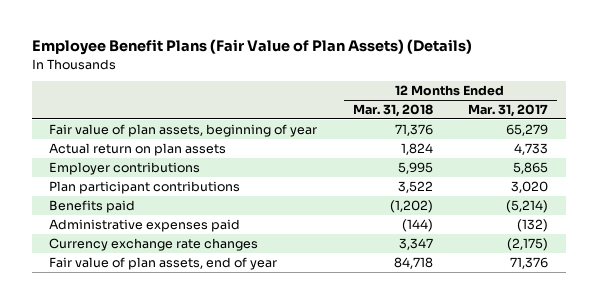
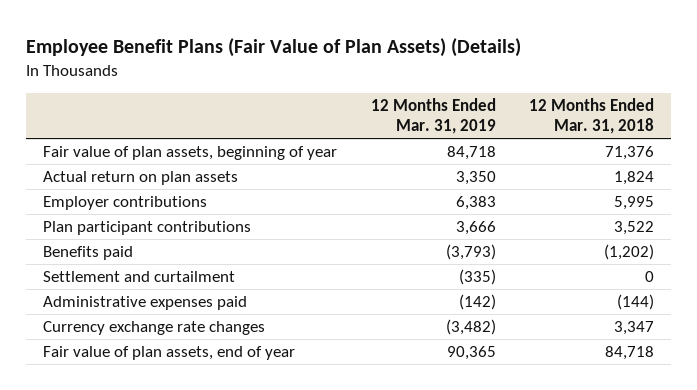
- | 12 Months Ended Mar. 31, 2018 | 12 Months Ended Mar. 31, 2017
+ | 12 Months Ended Mar. 31, 2019 | 12 Months Ended Mar. 31, 2018
+ Settlement and curtailment | (335) | 0

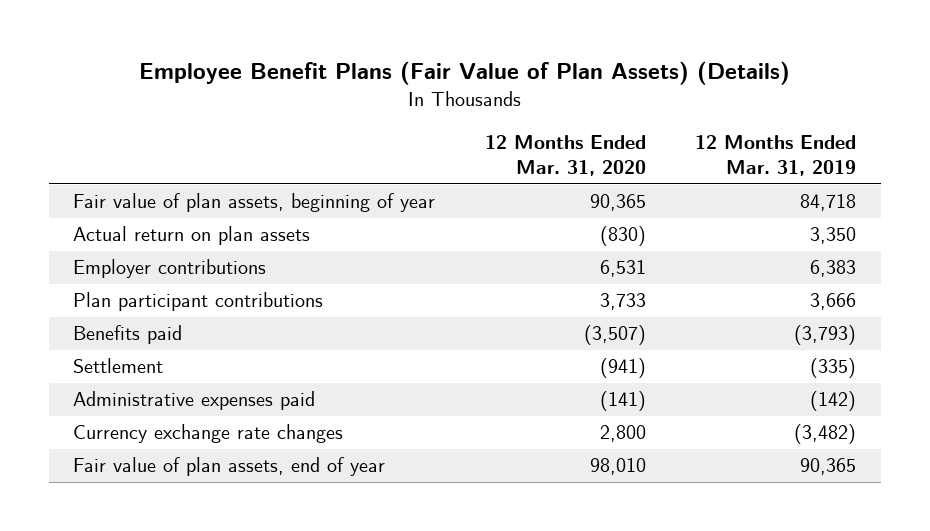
- | 12 Months Ended Mar. 31, 2019 | 12 Months Ended Mar. 31, 2018
+ | 12 Months Ended Mar. 31, 2020 | 12 Months Ended Mar. 31, 2019
- Settlement and curtailment | (335) | 0
+ Settlement | (941) | (335)

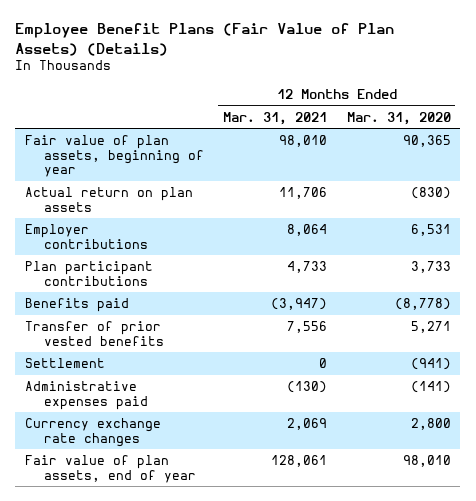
- | 12 Months Ended Mar. 31, 2020 | 12 Months Ended Mar. 31, 2019
+ | 12 Months Ended Mar. 31, 2021 | 12 Months Ended Mar. 31, 2020
- Benefits paid | (3,507) | (3,793)
+ Benefits paid | (3,947) | (8,778)
+ Transfer of prior vested benefits | 7,556 | 5,271

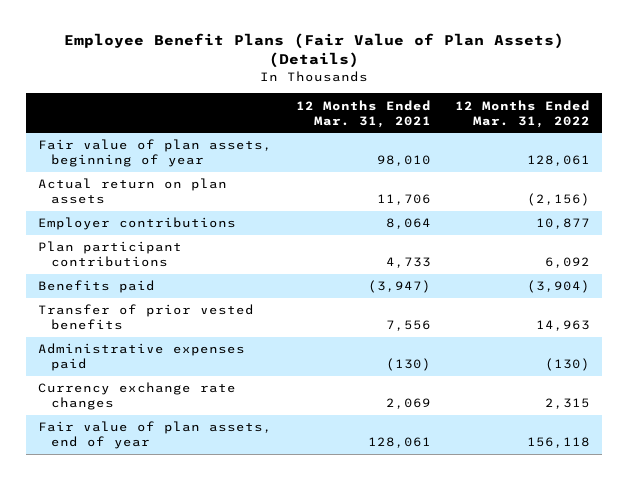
- | 12 Months Ended Mar. 31, 2021 | 12 Months Ended Mar. 31, 2020
+ | 12 Months Ended Mar. 31, 2021 | 12 Months Ended Mar. 31, 2022
- Settlement | 0 | (941)

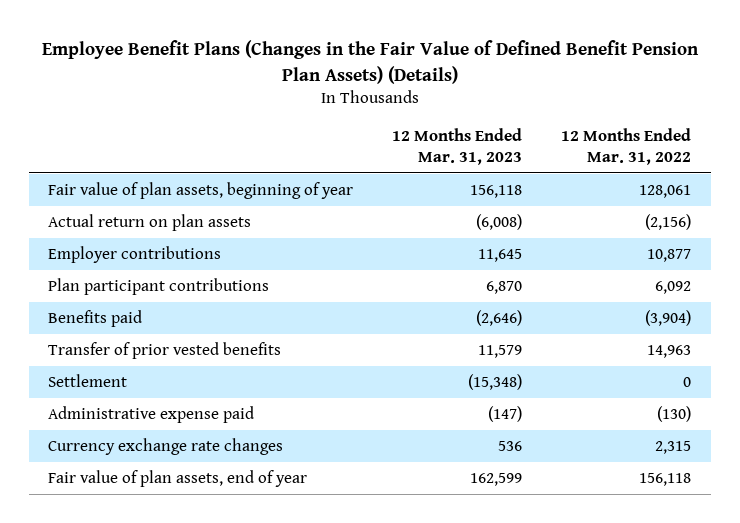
- Employee Benefit Plans (Fair Value of Plan Assets) (Details)
+ Employee Benefit Plans (Changes in the Fair Value of Defined Benefit Pension Plan Assets) (Details)
- | 12 Months Ended Mar. 31, 2021 | 12 Months Ended Mar. 31, 2022
+ | 12 Months Ended Mar. 31, 2023 | 12 Months Ended Mar. 31, 2022
- Administrative expenses paid | (130) | (130)
+ Settlement | (15,348) | 0
+ Administrative expense paid | (147) | (130)

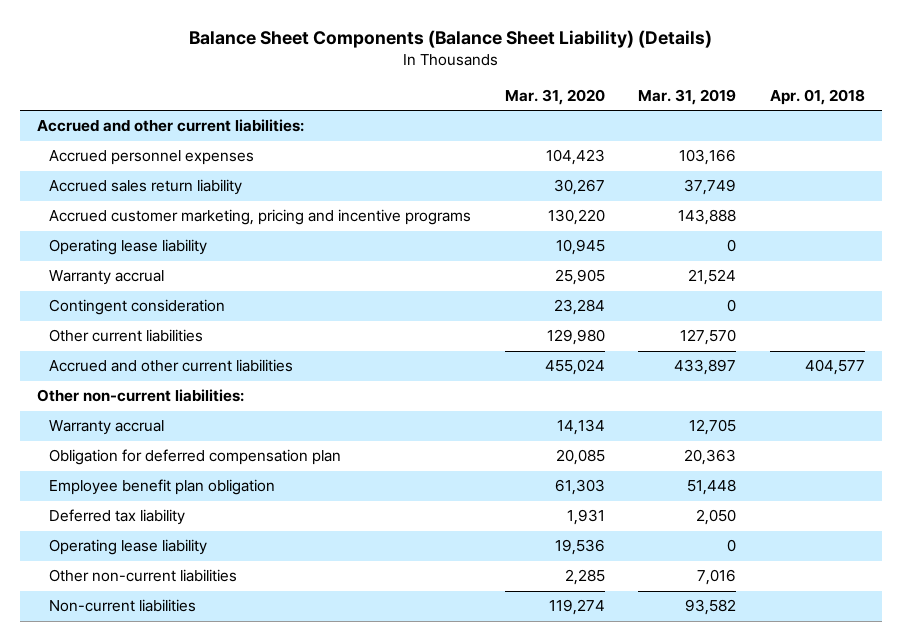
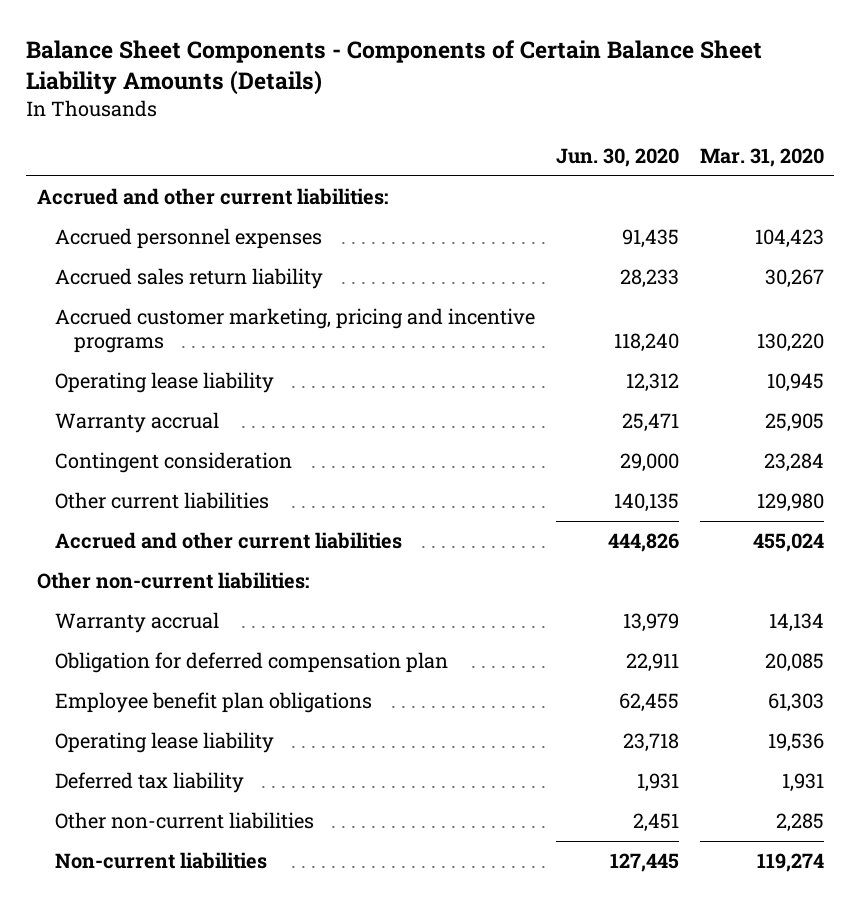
- Balance Sheet Components (Balance Sheet Liability) (Details)
+ Balance Sheet Components - Components of Certain Balance Sheet Liability Amounts (Details)
- | Mar. 31, 2020 | Mar. 31, 2019 | Apr. 01, 2018
+ | Jun. 30, 2020 | Mar. 31, 2020
- Employee benefit plan obligation | 61,303 | 51,448 |
+ Employee benefit plan obligations | 62,455 | 61,303
moved down: Deferred tax liability | 1,931 | 1,931

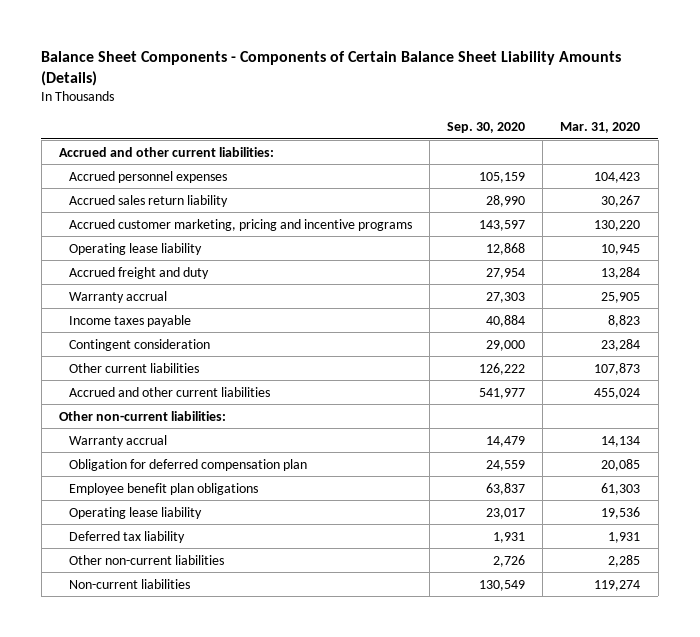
- | Jun. 30, 2020 | Mar. 31, 2020
+ | Sep. 30, 2020 | Mar. 31, 2020
+ Accrued freight and duty | 27,954 | 13,284
+ Income taxes payable | 40,884 | 8,823
- Other current liabilities | 140,135 | 129,980
+ Other current liabilities | 126,222 | 107,873

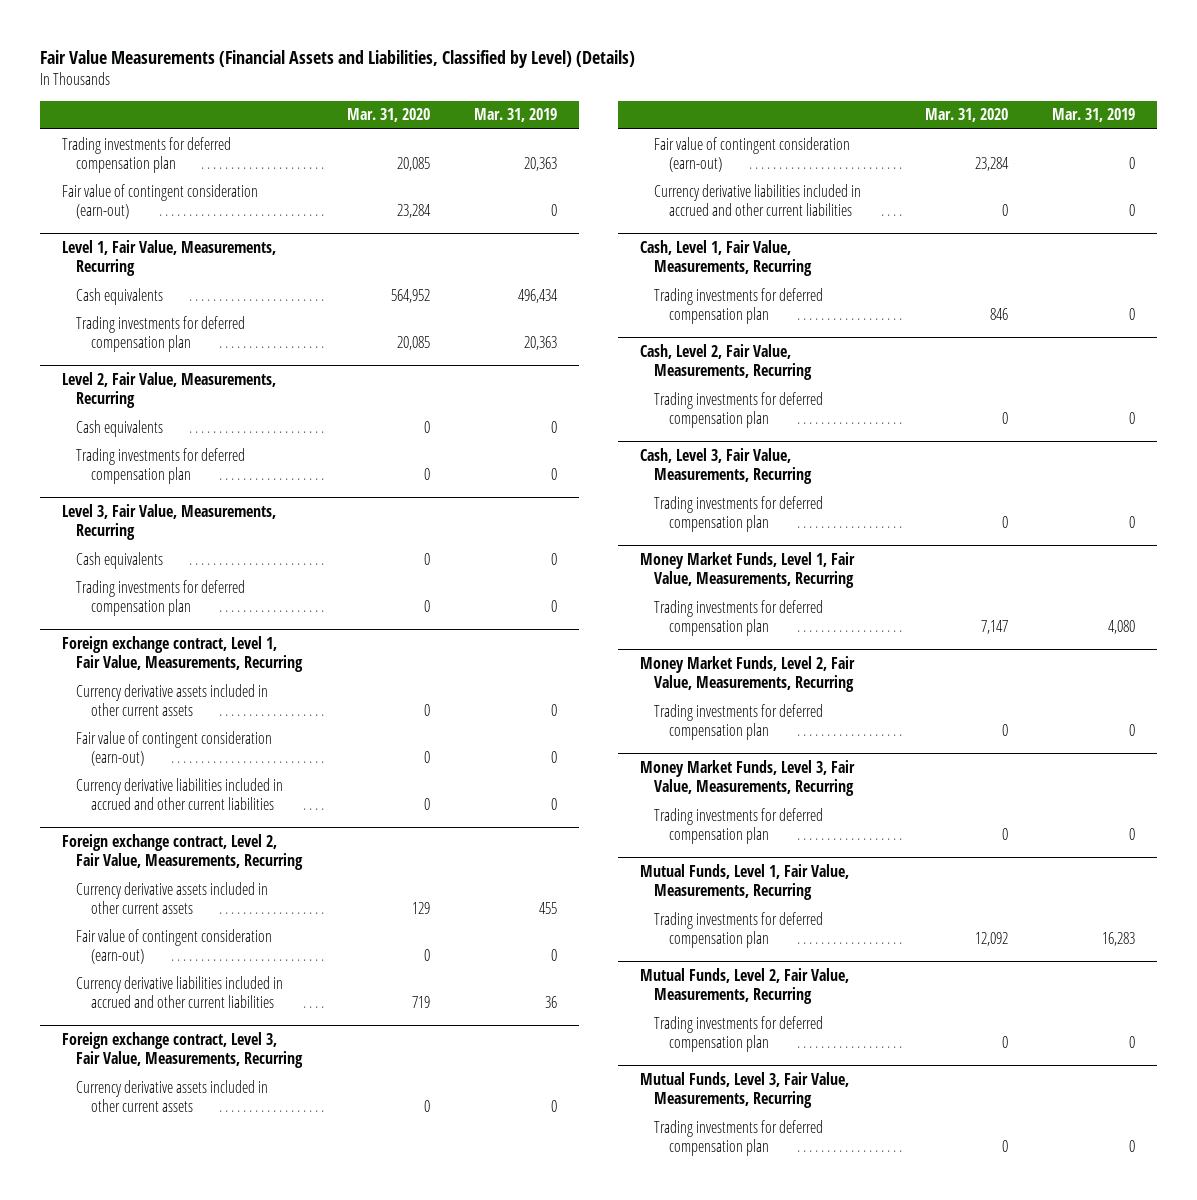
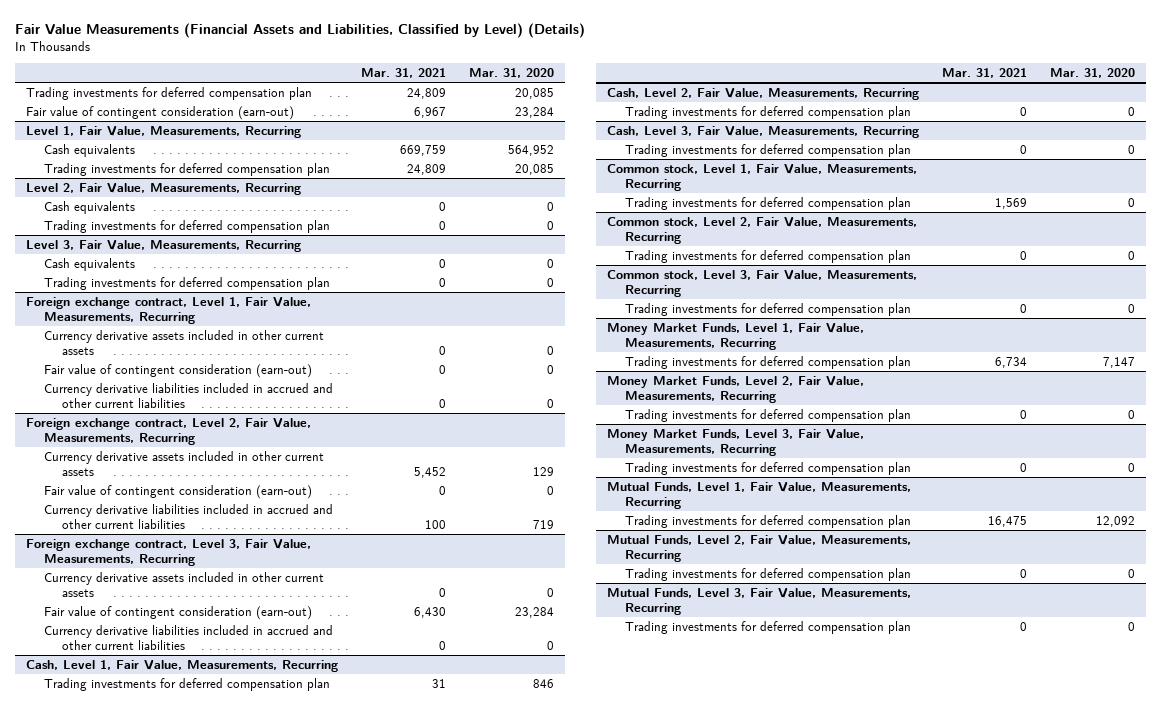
- | Mar. 31, 2020 | Mar. 31, 2019
+ | Mar. 31, 2021 | Mar. 31, 2020
+ Common stock, Level 1, Fair Value, Measurements, Recurring
+ Trading investments for deferred compensation plan | 1,569 | 0
+ Common stock, Level 2, Fair Value, Measurements, Recurring
+ Trading investments for deferred compensation plan | 0 | 0
+ Common stock, Level 3, Fair Value, Measurements, Recurring
+ Trading investments for deferred compensation plan | 0 | 0

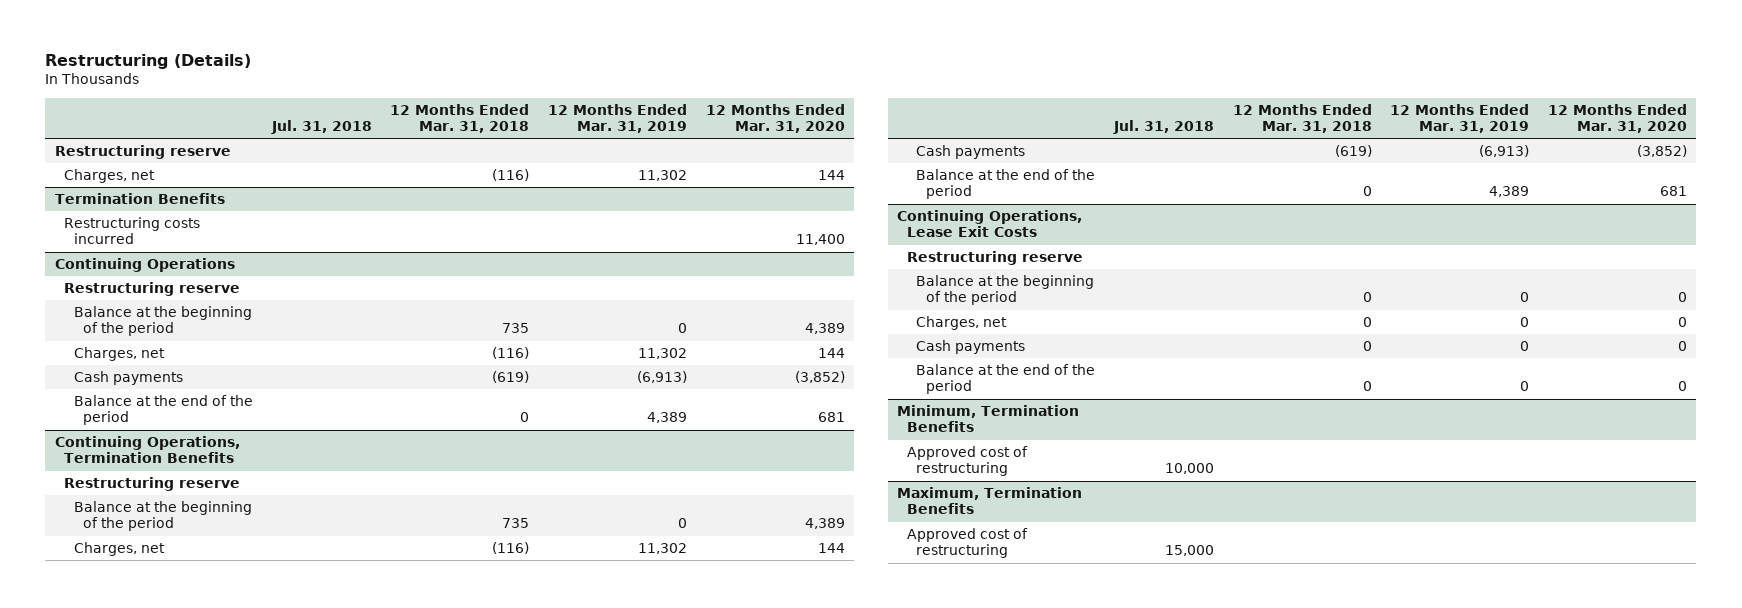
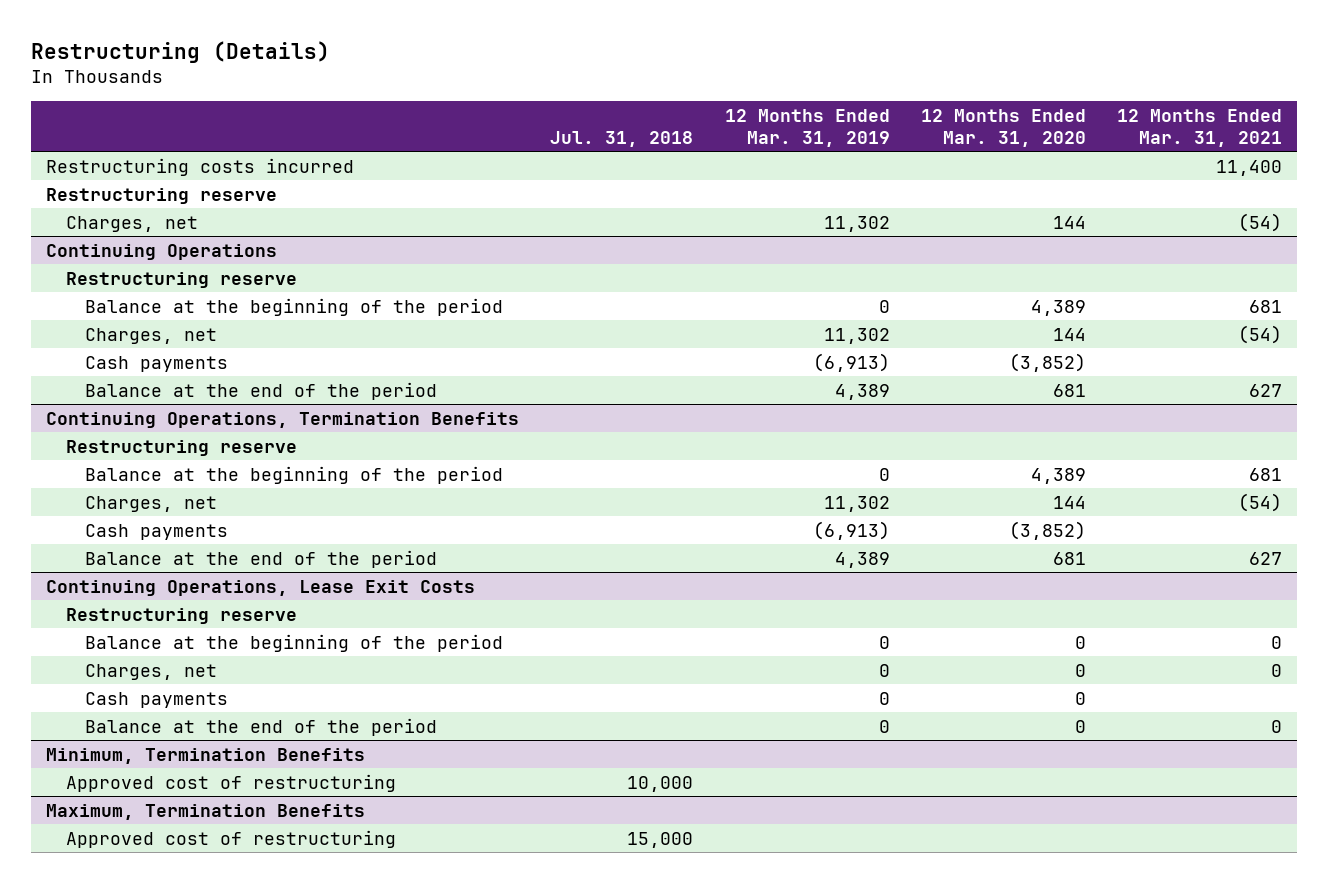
- | Jul. 31, 2018 | 12 Months Ended Mar. 31, 2018 | 12 Months Ended Mar. 31, 2019 | 12 Months Ended Mar. 31, 2020
+ | Jul. 31, 2018 | 12 Months Ended Mar. 31, 2019 | 12 Months Ended Mar. 31, 2020 | 12 Months Ended Mar. 31, 2021
+ Restructuring costs incurred | | | | 11,400
- Termination Benefits
- Restructuring costs incurred | | | | 11,400

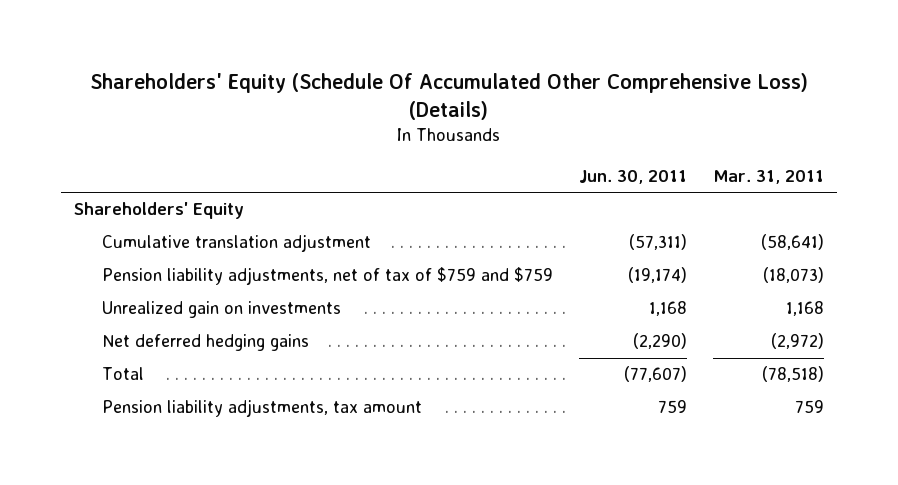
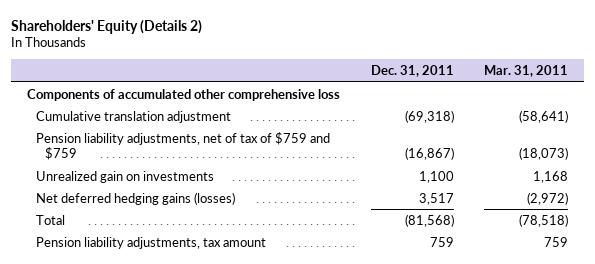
- Shareholders' Equity (Schedule Of Accumulated Other Comprehensive Loss) (Details)
+ Shareholders' Equity (Details 2)
- | Jun. 30, 2011 | Mar. 31, 2011
+ | Dec. 31, 2011 | Mar. 31, 2011
- Shareholders' Equity
+ Components of accumulated other comprehensive loss
- Net deferred hedging gains | (2,290) | (2,972)
+ Net deferred hedging gains (losses) | 3,517 | (2,972)

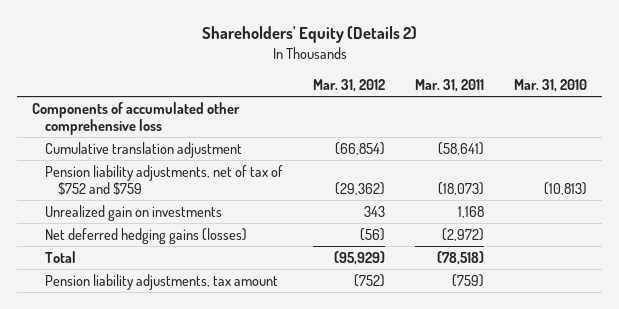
- | Dec. 31, 2011 | Mar. 31, 2011
+ | Mar. 31, 2012 | Mar. 31, 2011 | Mar. 31, 2010
- Pension liability adjustments, net of tax of $759 and $759 | (16,867) | (18,073)
+ Pension liability adjustments, net of tax of $752 and $759 | (29,362) | (18,073) | (10,813)
- Pension liability adjustments, tax amount | 759 | 759
+ Pension liability adjustments, tax amount | (752) | (759) |

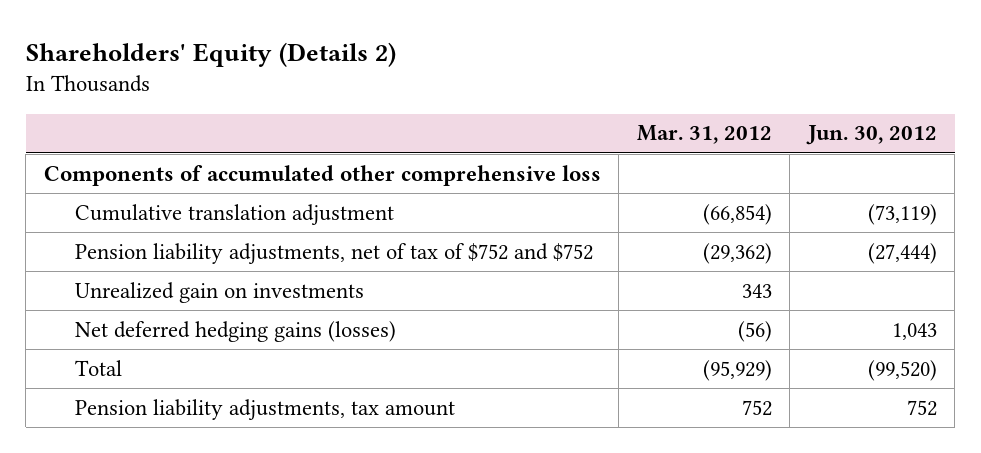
- | Mar. 31, 2012 | Mar. 31, 2011 | Mar. 31, 2010
+ | Mar. 31, 2012 | Jun. 30, 2012
- Pension liability adjustments, net of tax of $752 and $759 | (29,362) | (18,073) | (10,813)
+ Pension liability adjustments, net of tax of $752 and $752 | (29,362) | (27,444)
- Pension liability adjustments, tax amount | (752) | (759) |
+ Pension liability adjustments, tax amount | 752 | 752

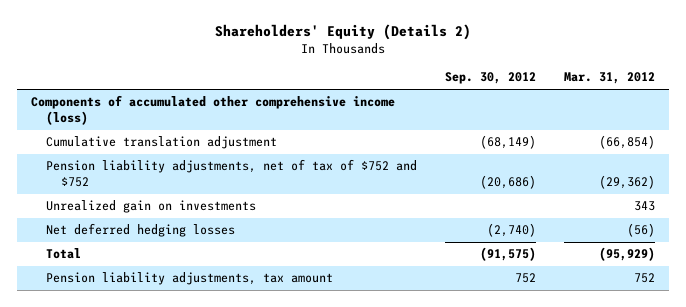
- | Mar. 31, 2012 | Jun. 30, 2012
+ | Sep. 30, 2012 | Mar. 31, 2012
- Components of accumulated other comprehensive loss
+ Components of accumulated other comprehensive income (loss)
- Net deferred hedging gains (losses) | (56) | 1,043
+ Net deferred hedging losses | (2,740) | (56)

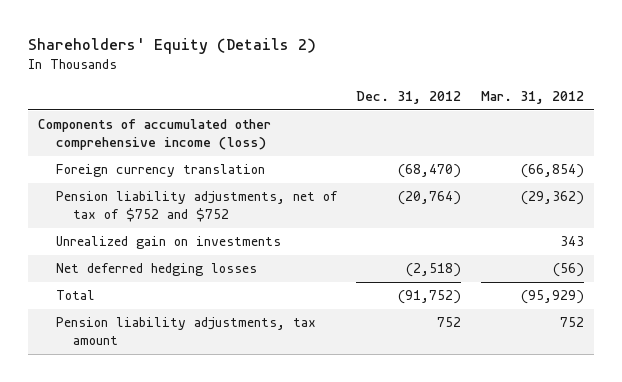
- | Sep. 30, 2012 | Mar. 31, 2012
+ | Dec. 31, 2012 | Mar. 31, 2012
- Cumulative translation adjustment | (68,149) | (66,854)
+ Foreign currency translation | (68,470) | (66,854)

